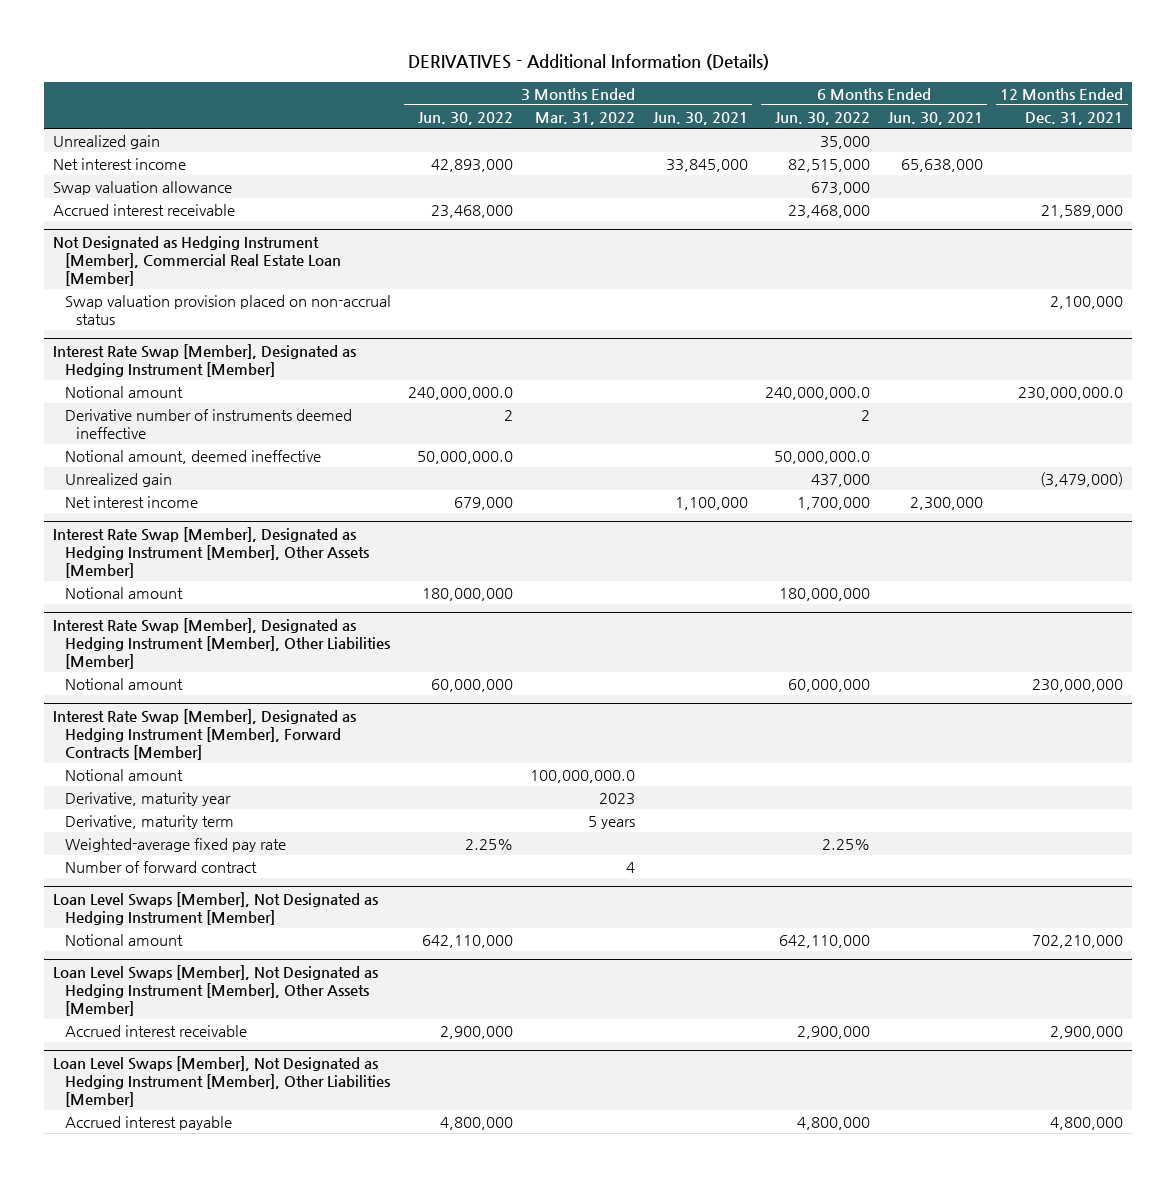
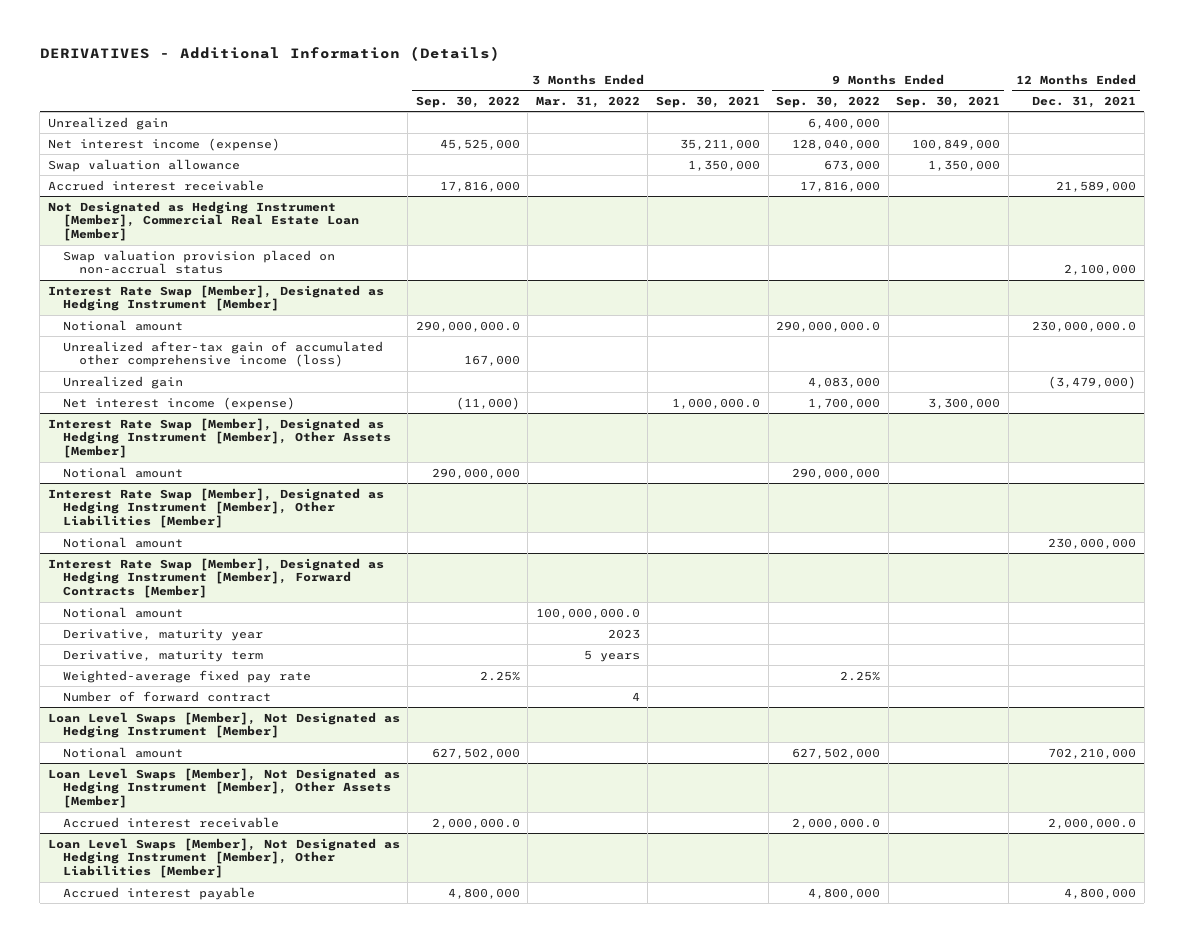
- | 3 Months Ended Jun. 30, 2022 | 3 Months Ended Mar. 31, 2022 | 3 Months Ended Jun. 30, 2021 | 6 Months Ended Jun. 30, 2022 | 6 Months Ended Jun. 30, 2021 | 12 Months Ended Dec. 31, 2021
+ | 3 Months Ended Sep. 30, 2022 | 3 Months Ended Mar. 31, 2022 | 3 Months Ended Sep. 30, 2021 | 9 Months Ended Sep. 30, 2022 | 9 Months Ended Sep. 30, 2021 | 12 Months Ended Dec. 31, 2021
- Net interest income | 42,893,000 | | 33,845,000 | 82,515,000 | 65,638,000 |
+ Net interest income (expense) | 45,525,000 | | 35,211,000 | 128,040,000 | 100,849,000 |
@ Interest Rate Swap [Member], Designated as Hedging Instrument [Member]
- Derivative number of instruments deemed ineffective | 2 | | | 2 | |
- Notional amount, deemed ineffective | 50,000,000.0 | | | 50,000,000.0 | |
+ Unrealized after-tax gain of accumulated other comprehensive income (loss) | 167,000 | | | | |
- Net interest income | 679,000 | | 1,100,000 | 1,700,000 | 2,300,000 |
+ Net interest income (expense) | (11,000) | | 1,000,000.0 | 1,700,000 | 3,300,000 |
@ Loan Level Swaps [Member], Not Designated as Hedging Instrument [Member], Other Assets [Member]
- Accrued interest receivable | 2,900,000 | | | 2,900,000 | | 2,900,000
+ Accrued interest receivable | 2,000,000.0 | | | 2,000,000.0 | | 2,000,000.0

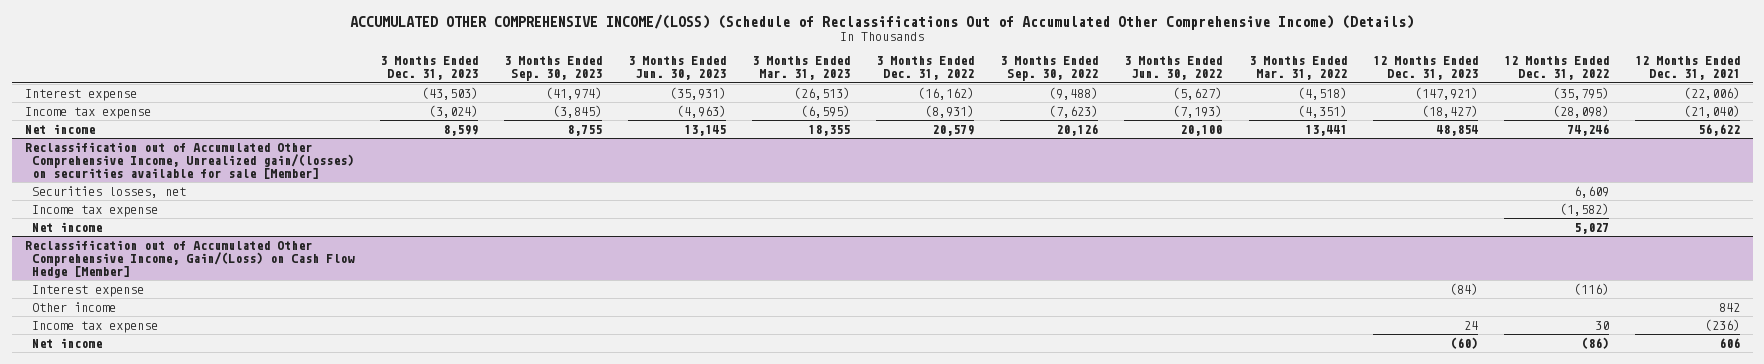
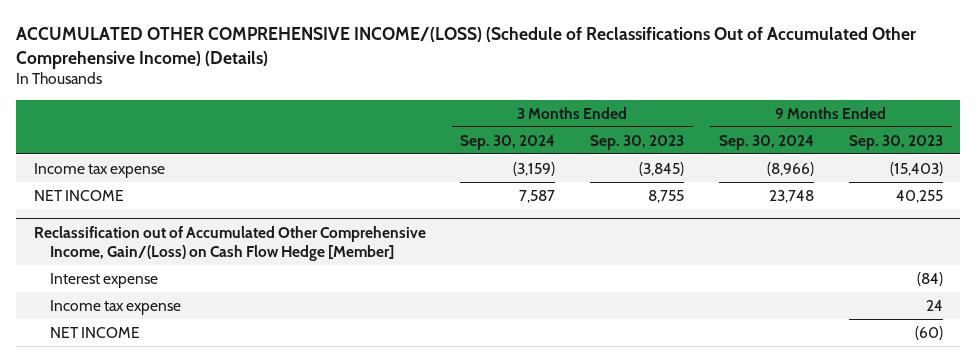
- | 3 Months Ended Dec. 31, 2023 | 3 Months Ended Sep. 30, 2023 | 3 Months Ended Jun. 30, 2023 | 3 Months Ended Mar. 31, 2023 | 3 Months Ended Dec. 31, 2022 | 3 Months Ended Sep. 30, 2022 | 3 Months Ended Jun. 30, 2022 | 3 Months Ended Mar. 31, 2022 | 12 Months Ended Dec. 31, 2023 | 12 Months Ended Dec. 31, 2022 | 12 Months Ended Dec. 31, 2021
+ | 3 Months Ended Sep. 30, 2024 | 3 Months Ended Sep. 30, 2023 | 9 Months Ended Sep. 30, 2024 | 9 Months Ended Sep. 30, 2023
- Interest expense | (43,503) | (41,974) | (35,931) | (26,513) | (16,162) | (9,488) | (5,627) | (4,518) | (147,921) | (35,795) | (22,006)
- Net income | 8,599 | 8,755 | 13,145 | 18,355 | 20,579 | 20,126 | 20,100 | 13,441 | 48,854 | 74,246 | 56,622
- Reclassification out of Accumulated Other Comprehensive Income, Unrealized gain/(losses) on securities available for sale [Member]
- Securities losses, net | | | | | | | | | | 6,609 |
- Income tax expense | | | | | | | | | | (1,582) |
- Net income | | | | | | | | | | 5,027 |
+ NET INCOME | 7,587 | 8,755 | 23,748 | 40,255
@ Reclassification out of Accumulated Other Comprehensive Income, Gain/(Loss) on Cash Flow Hedge [Member]
- Other income | | | | | | | | | | | 842
- Net income | | | | | | | | | (60) | (86) | 606
+ NET INCOME | | | | (60)

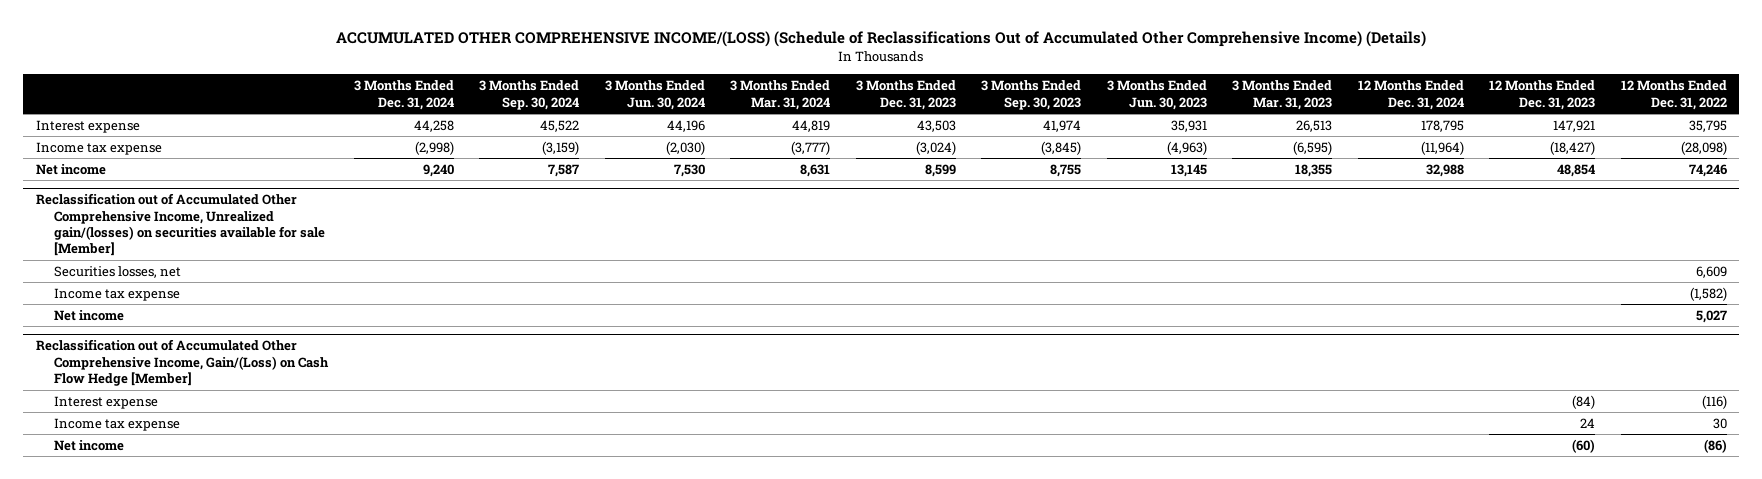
- | 3 Months Ended Sep. 30, 2024 | 3 Months Ended Sep. 30, 2023 | 9 Months Ended Sep. 30, 2024 | 9 Months Ended Sep. 30, 2023
+ | 3 Months Ended Dec. 31, 2024 | 3 Months Ended Sep. 30, 2024 | 3 Months Ended Jun. 30, 2024 | 3 Months Ended Mar. 31, 2024 | 3 Months Ended Dec. 31, 2023 | 3 Months Ended Sep. 30, 2023 | 3 Months Ended Jun. 30, 2023 | 3 Months Ended Mar. 31, 2023 | 12 Months Ended Dec. 31, 2024 | 12 Months Ended Dec. 31, 2023 | 12 Months Ended Dec. 31, 2022
+ Interest expense | 44,258 | 45,522 | 44,196 | 44,819 | 43,503 | 41,974 | 35,931 | 26,513 | 178,795 | 147,921 | 35,795
- NET INCOME | 7,587 | 8,755 | 23,748 | 40,255
+ Net income | 9,240 | 7,587 | 7,530 | 8,631 | 8,599 | 8,755 | 13,145 | 18,355 | 32,988 | 48,854 | 74,246
+ Reclassification out of Accumulated Other Comprehensive Income, Unrealized gain/(losses) on securities available for sale [Member]
+ Securities losses, net | | | | | | | | | | | 6,609
+ Income tax expense | | | | | | | | | | | (1,582)
+ Net income | | | | | | | | | | | 5,027
@ Reclassification out of Accumulated Other Comprehensive Income, Gain/(Loss) on Cash Flow Hedge [Member]
- NET INCOME | | | | (60)
+ Net income | | | | | | | | | | (60) | (86)

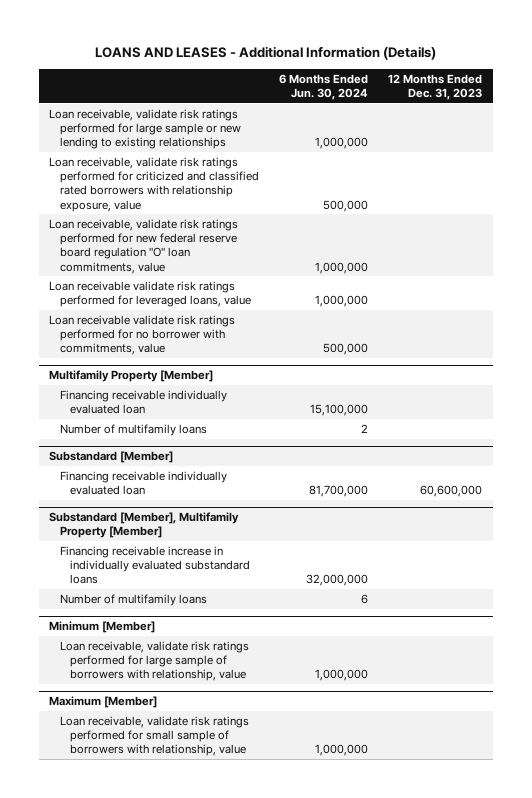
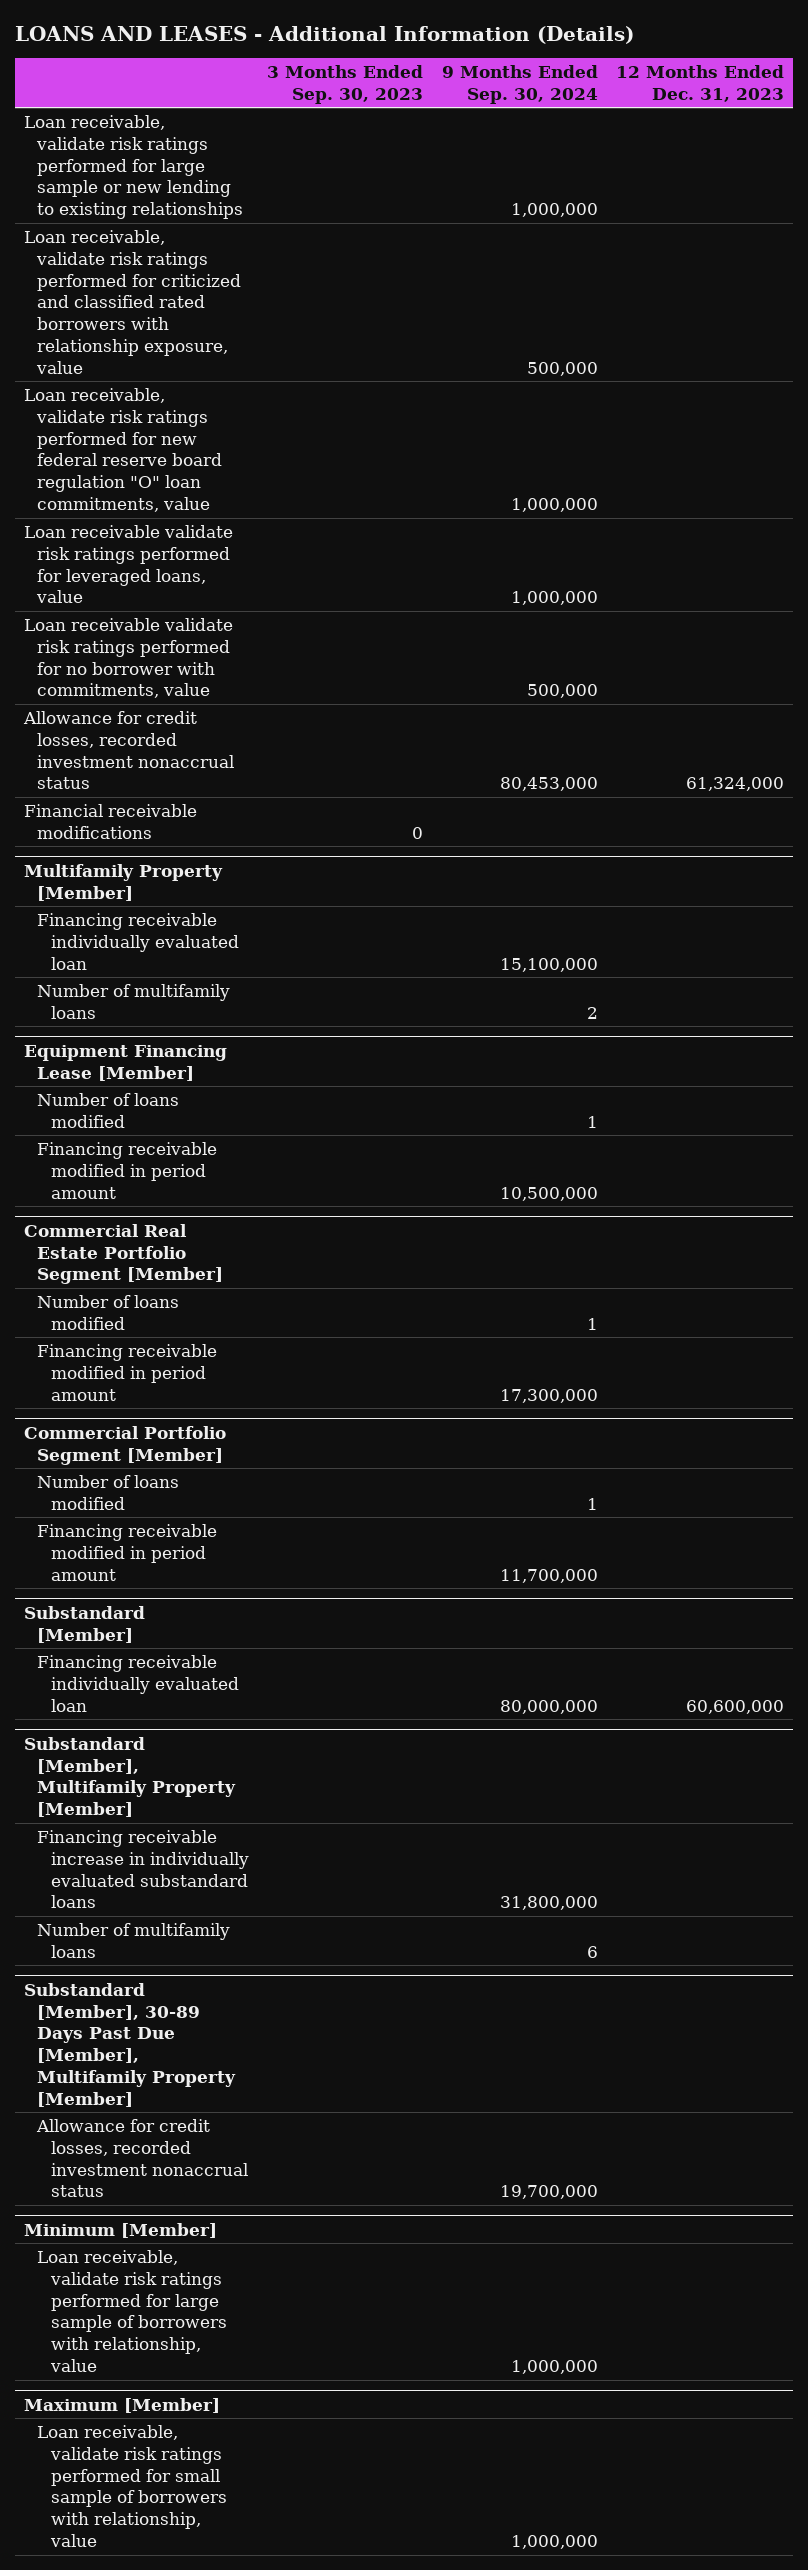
- | 6 Months Ended Jun. 30, 2024 | 12 Months Ended Dec. 31, 2023
+ | 3 Months Ended Sep. 30, 2023 | 9 Months Ended Sep. 30, 2024 | 12 Months Ended Dec. 31, 2023
+ Allowance for credit losses, recorded investment nonaccrual status | | 80,453,000 | 61,324,000
+ Financial receivable modifications | 0 | |
+ Equipment Financing Lease [Member]
+ Number of loans modified | | 1 |
+ Financing receivable modified in period amount | | 10,500,000 |
+ Commercial Real Estate Portfolio Segment [Member]
+ Number of loans modified | | 1 |
+ Financing receivable modified in period amount | | 17,300,000 |
+ Commercial Portfolio Segment [Member]
+ Number of loans modified | | 1 |
+ Financing receivable modified in period amount | | 11,700,000 |
+ Substandard [Member], 30-89 Days Past Due [Member], Multifamily Property [Member]
+ Allowance for credit losses, recorded investment nonaccrual status | | 19,700,000 |

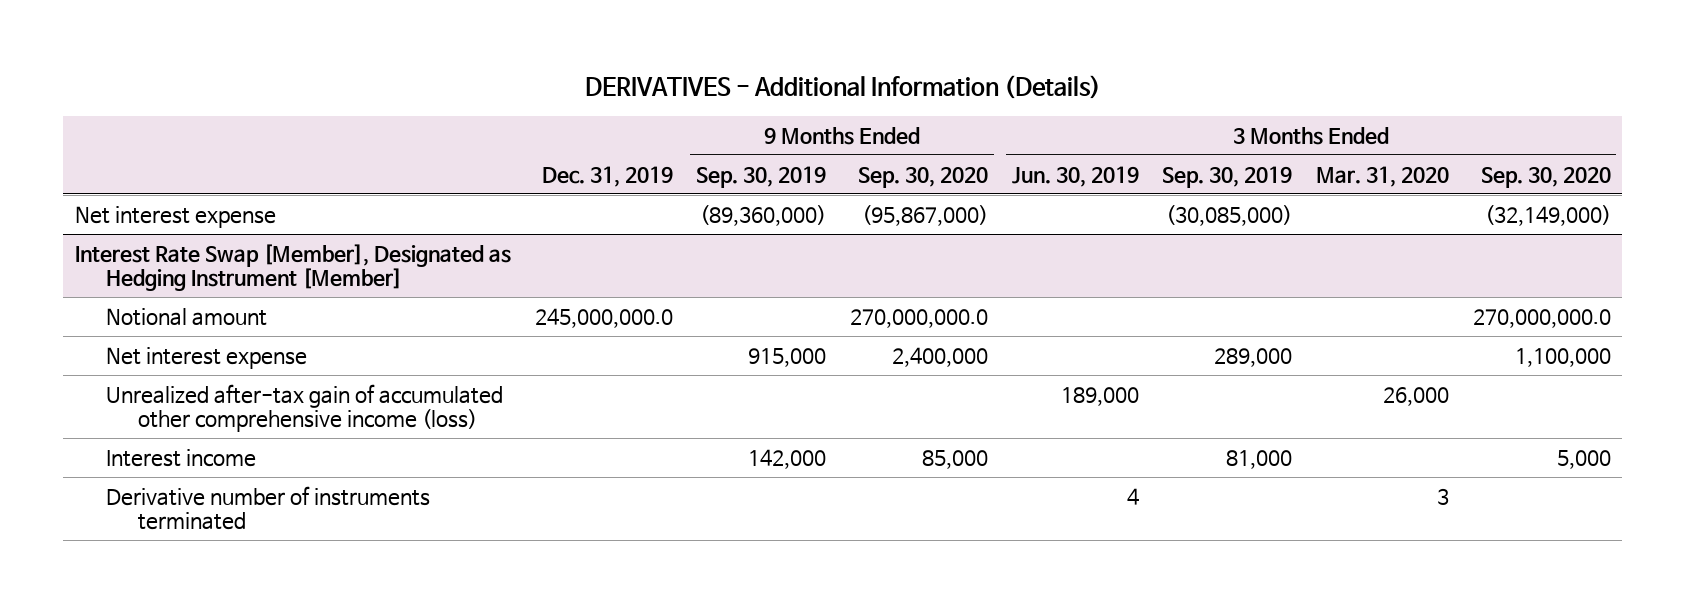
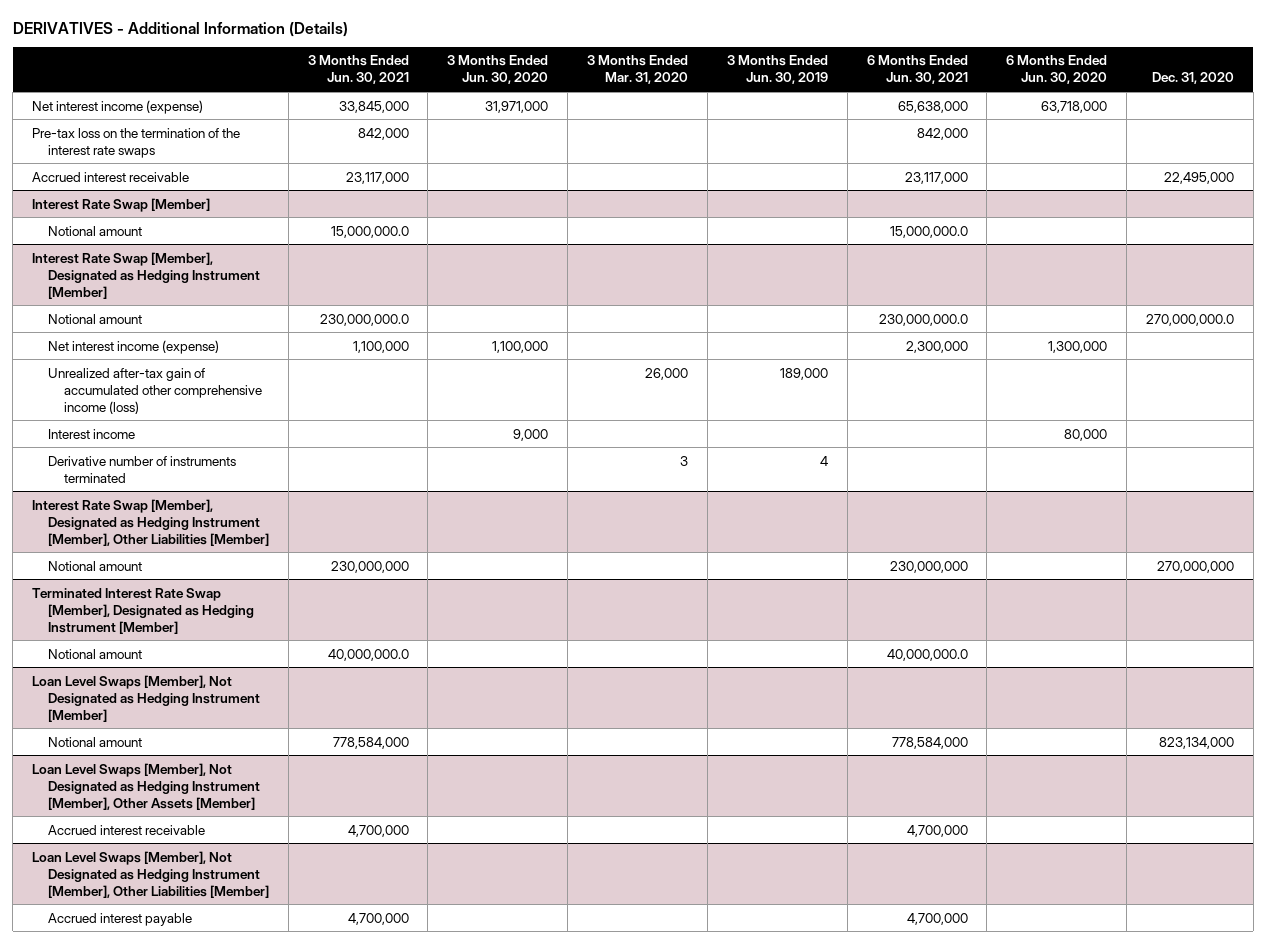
- | Dec. 31, 2019 | 9 Months Ended Sep. 30, 2019 | 9 Months Ended Sep. 30, 2020 | 3 Months Ended Jun. 30, 2019 | 3 Months Ended Sep. 30, 2019 | 3 Months Ended Mar. 31, 2020 | 3 Months Ended Sep. 30, 2020
+ | 3 Months Ended Jun. 30, 2021 | 3 Months Ended Jun. 30, 2020 | 3 Months Ended Mar. 31, 2020 | 3 Months Ended Jun. 30, 2019 | 6 Months Ended Jun. 30, 2021 | 6 Months Ended Jun. 30, 2020 | Dec. 31, 2020
- Net interest expense | | (89,360,000) | (95,867,000) | | (30,085,000) | | (32,149,000)
+ Net interest income (expense) | 33,845,000 | 31,971,000 | | | 65,638,000 | 63,718,000 |
+ Pre-tax loss on the termination of the interest rate swaps | 842,000 | | | | 842,000 | |
+ Accrued interest receivable | 23,117,000 | | | | 23,117,000 | | 22,495,000
+ Interest Rate Swap [Member]
+ Notional amount | 15,000,000.0 | | | | 15,000,000.0 | |
@ Interest Rate Swap [Member], Designated as Hedging Instrument [Member]
- Net interest expense | | 915,000 | 2,400,000 | | 289,000 | | 1,100,000
+ Net interest income (expense) | 1,100,000 | 1,100,000 | | | 2,300,000 | 1,300,000 |
+ Interest Rate Swap [Member], Designated as Hedging Instrument [Member], Other Liabilities [Member]
+ Notional amount | 230,000,000 | | | | 230,000,000 | | 270,000,000
+ Terminated Interest Rate Swap [Member], Designated as Hedging Instrument [Member]
+ Notional amount | 40,000,000.0 | | | | 40,000,000.0 | |
+ Loan Level Swaps [Member], Not Designated as Hedging Instrument [Member]
+ Notional amount | 778,584,000 | | | | 778,584,000 | | 823,134,000
+ Loan Level Swaps [Member], Not Designated as Hedging Instrument [Member], Other Assets [Member]
+ Accrued interest receivable | 4,700,000 | | | | 4,700,000 | |
+ Loan Level Swaps [Member], Not Designated as Hedging Instrument [Member], Other Liabilities [Member]
+ Accrued interest payable | 4,700,000 | | | | 4,700,000 | |

